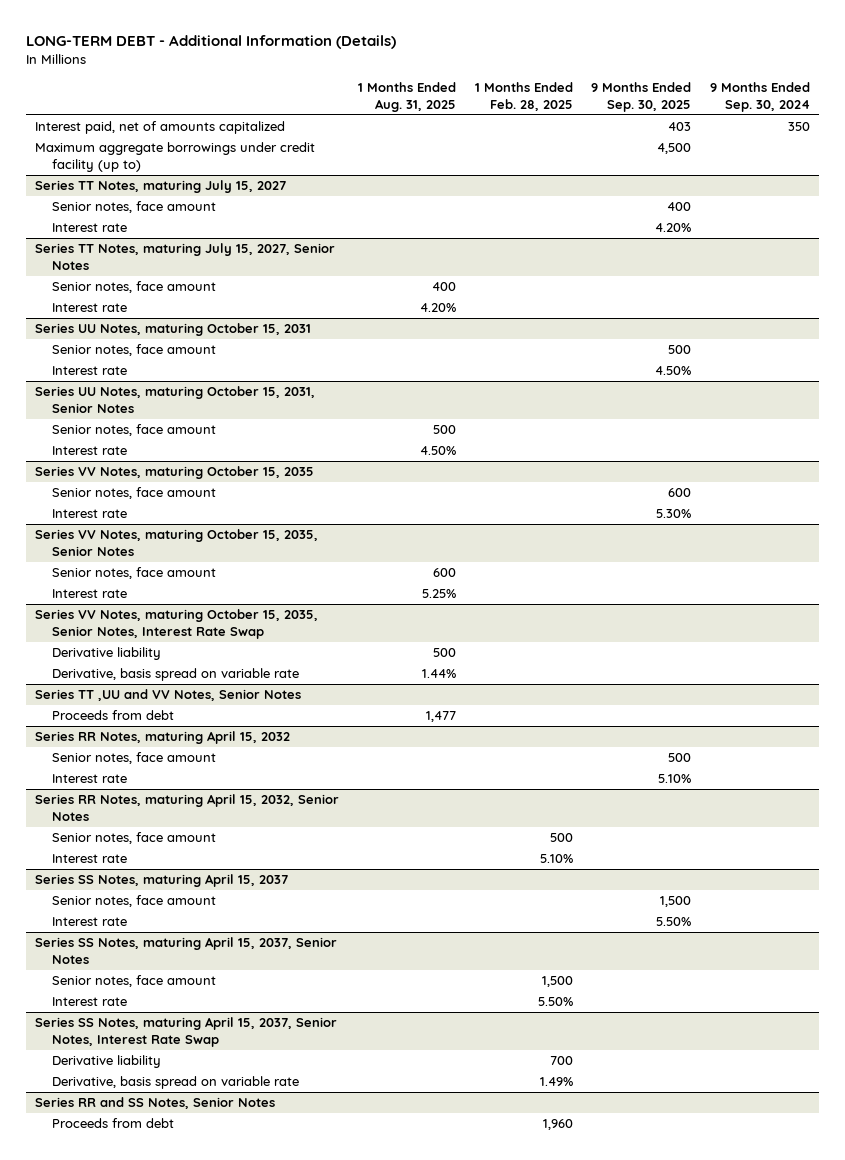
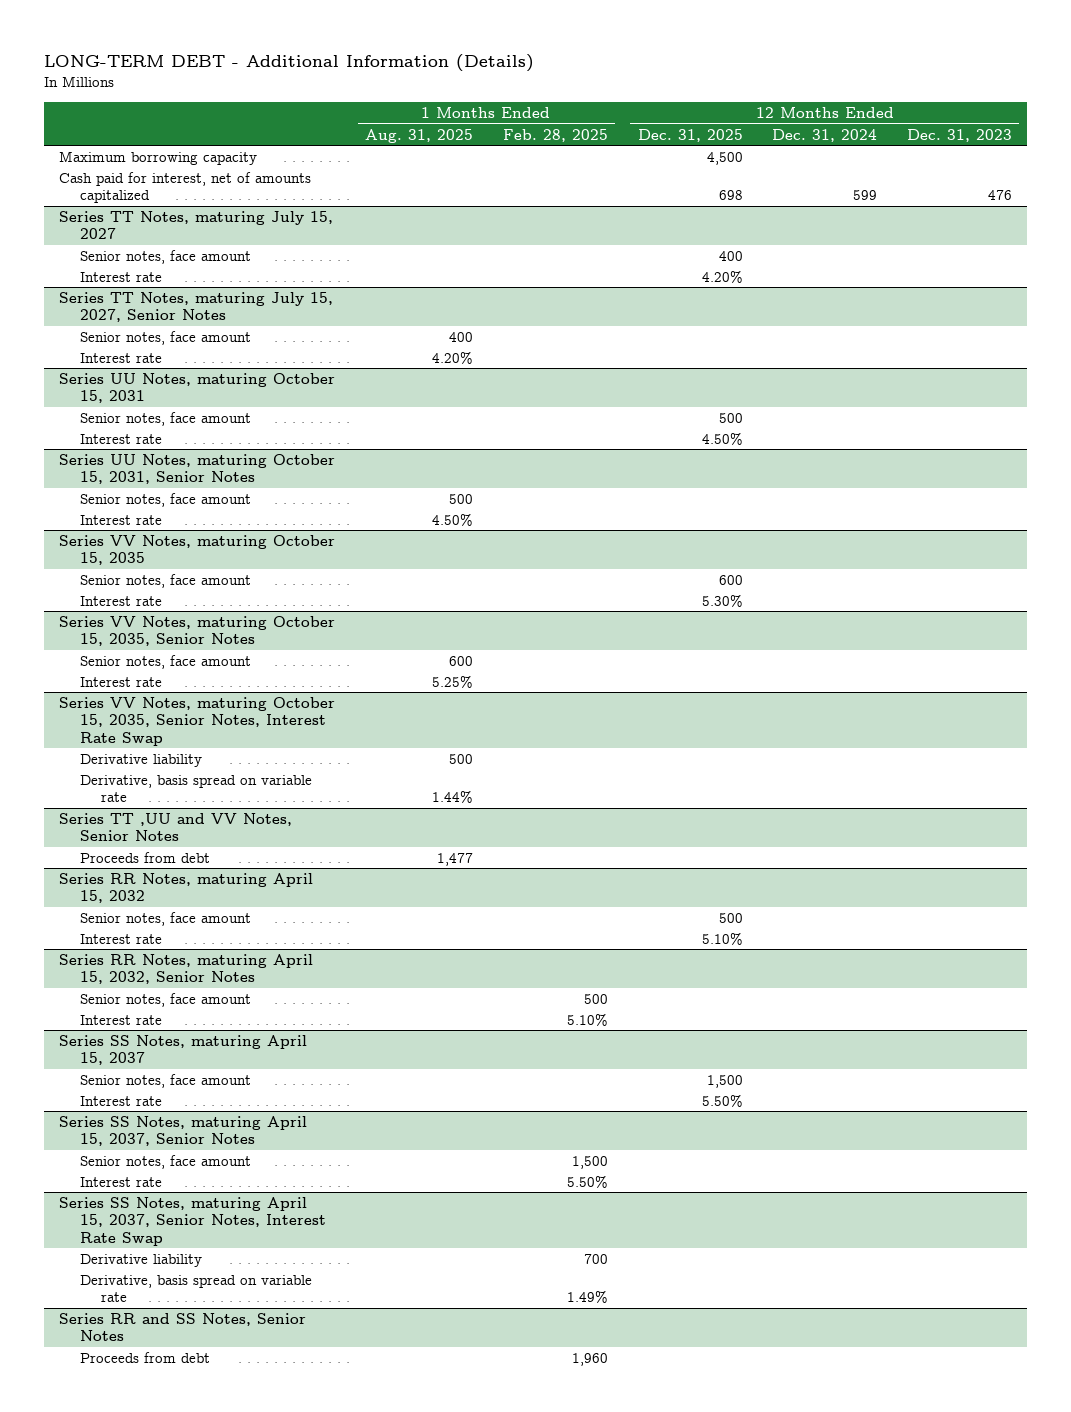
- | 1 Months Ended Aug. 31, 2025 | 1 Months Ended Feb. 28, 2025 | 9 Months Ended Sep. 30, 2025 | 9 Months Ended Sep. 30, 2024
+ | 1 Months Ended Aug. 31, 2025 | 1 Months Ended Feb. 28, 2025 | 12 Months Ended Dec. 31, 2025 | 12 Months Ended Dec. 31, 2024 | 12 Months Ended Dec. 31, 2023
- Interest paid, net of amounts capitalized | | | 403 | 350
- Maximum aggregate borrowings under credit facility (up to) | | | 4,500 |
+ Maximum borrowing capacity | | | 4,500 | |
+ Cash paid for interest, net of amounts capitalized | | | 698 | 599 | 476

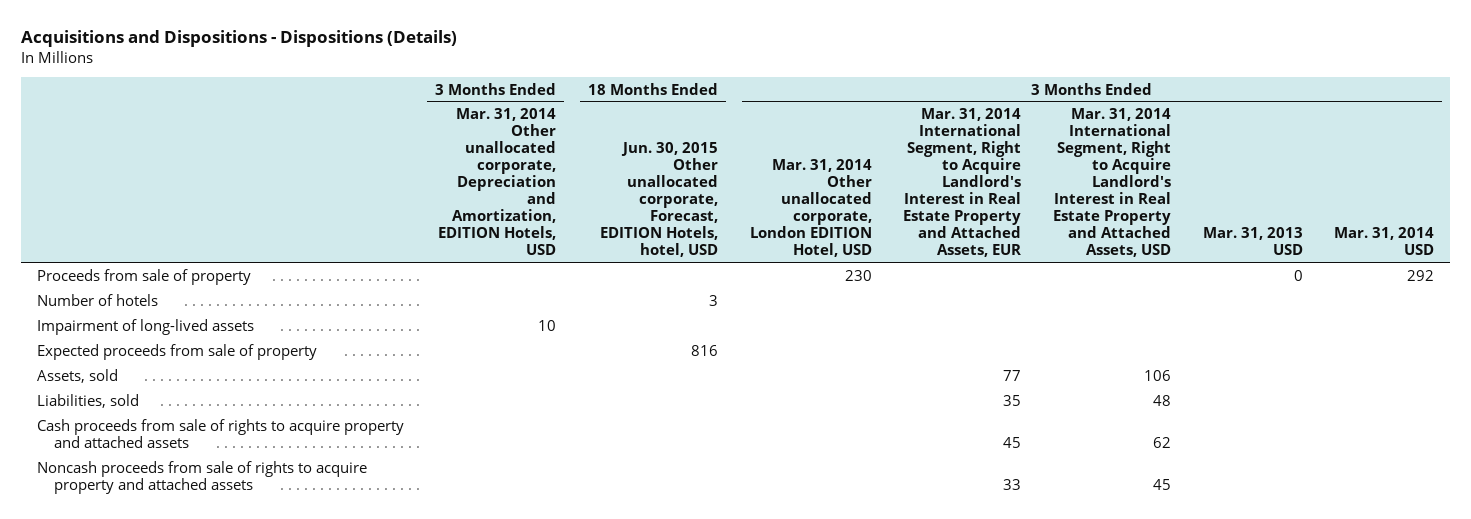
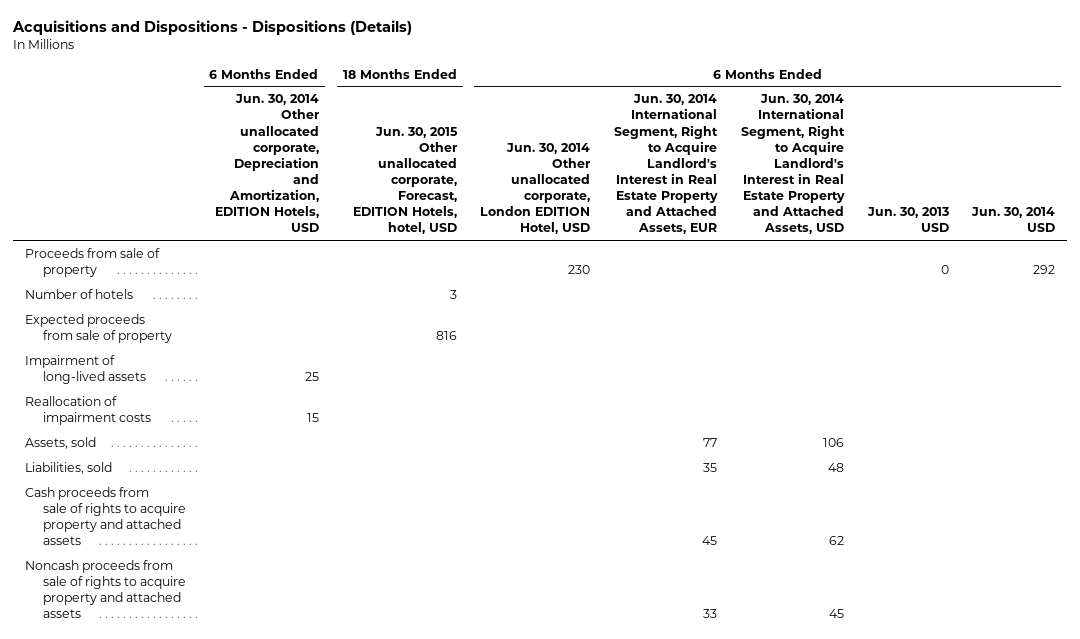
- | 3 Months Ended Mar. 31, 2014 Other unallocated corporate, Depreciation and Amortization, EDITION Hotels, USD | 18 Months Ended Jun. 30, 2015 Other unallocated corporate, Forecast, EDITION Hotels, hotel, USD | 3 Months Ended Mar. 31, 2014 Other unallocated corporate, London EDITION Hotel, USD | 3 Months Ended Mar. 31, 2014 International Segment, Right to Acquire Landlord's Interest in Real Estate Property and Attached Assets, EUR | 3 Months Ended Mar. 31, 2014 International Segment, Right to Acquire Landlord's Interest in Real Estate Property and Attached Assets, USD | 3 Months Ended Mar. 31, 2013 USD | 3 Months Ended Mar. 31, 2014 USD
+ | 6 Months Ended Jun. 30, 2014 Other unallocated corporate, Depreciation and Amortization, EDITION Hotels, USD | 18 Months Ended Jun. 30, 2015 Other unallocated corporate, Forecast, EDITION Hotels, hotel, USD | 6 Months Ended Jun. 30, 2014 Other unallocated corporate, London EDITION Hotel, USD | 6 Months Ended Jun. 30, 2014 International Segment, Right to Acquire Landlord's Interest in Real Estate Property and Attached Assets, EUR | 6 Months Ended Jun. 30, 2014 International Segment, Right to Acquire Landlord's Interest in Real Estate Property and Attached Assets, USD | 6 Months Ended Jun. 30, 2013 USD | 6 Months Ended Jun. 30, 2014 USD
moved down: Impairment of long-lived assets | 25 | | | | | |
+ Reallocation of impairment costs | 15 | | | | | |

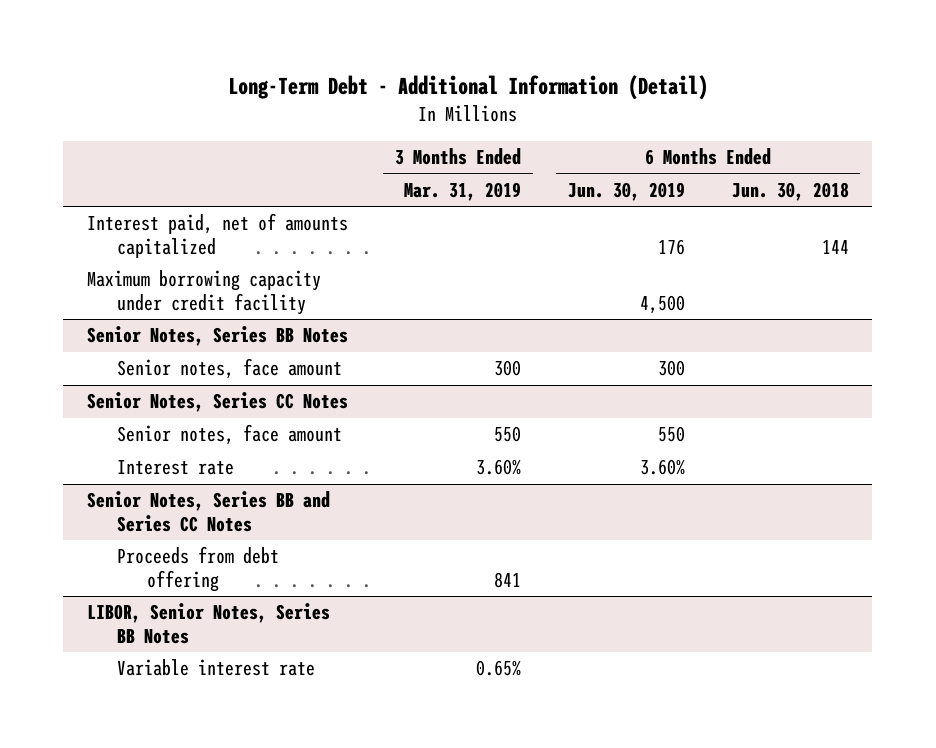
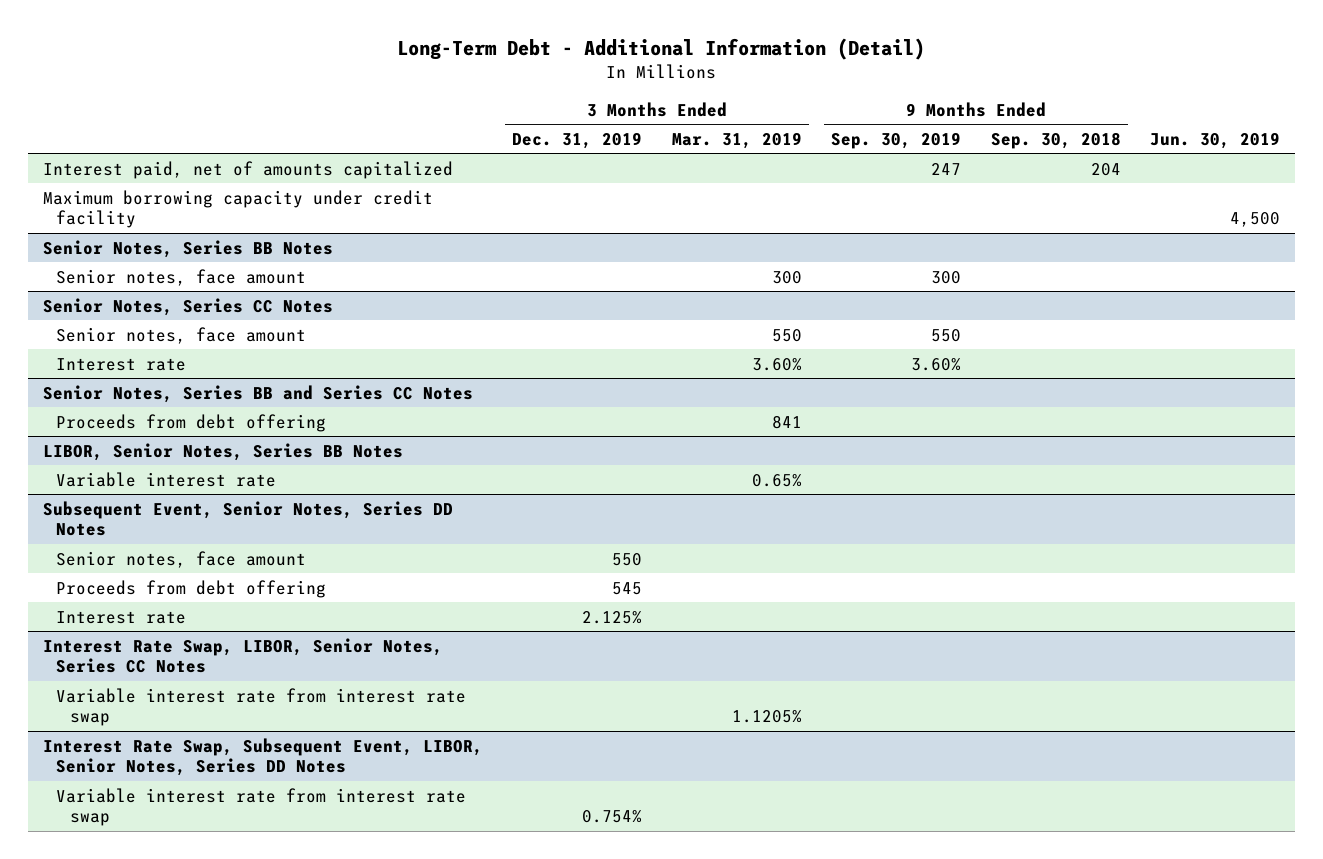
- | 3 Months Ended Mar. 31, 2019 | 6 Months Ended Jun. 30, 2019 | 6 Months Ended Jun. 30, 2018
+ | 3 Months Ended Dec. 31, 2019 | 3 Months Ended Mar. 31, 2019 | 9 Months Ended Sep. 30, 2019 | 9 Months Ended Sep. 30, 2018 | Jun. 30, 2019
+ Subsequent Event, Senior Notes, Series DD Notes
+ Senior notes, face amount | 550 | | | |
+ Proceeds from debt offering | 545 | | | |
+ Interest rate | 2.125% | | | |
+ Interest Rate Swap, LIBOR, Senior Notes, Series CC Notes
+ Variable interest rate from interest rate swap | | 1.1205% | | |
+ Interest Rate Swap, Subsequent Event, LIBOR, Senior Notes, Series DD Notes
+ Variable interest rate from interest rate swap | 0.754% | | | |

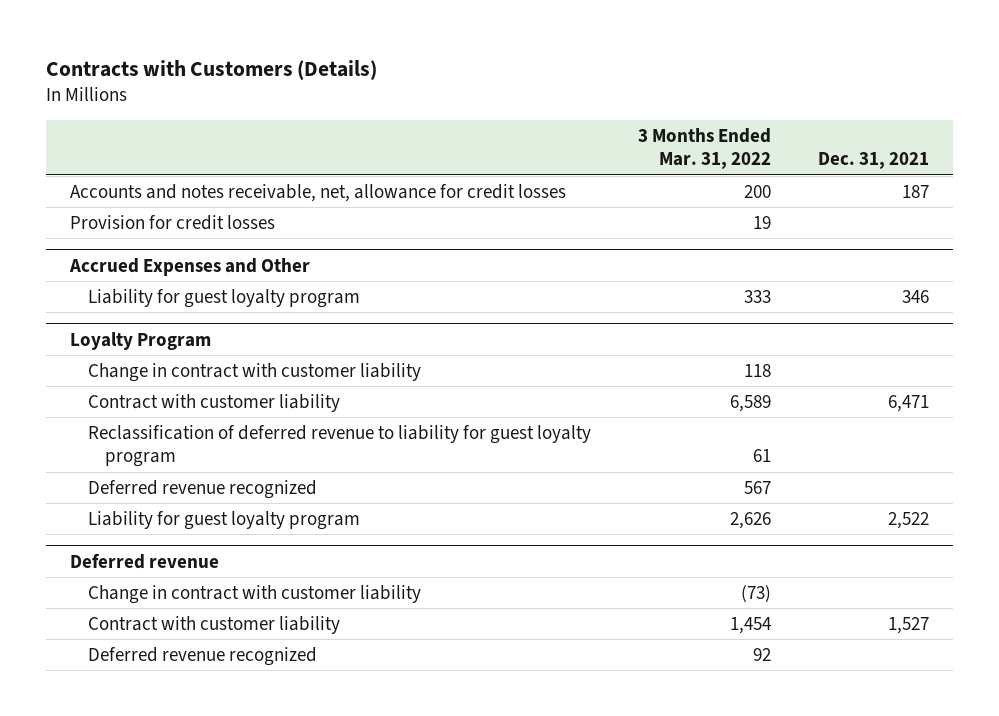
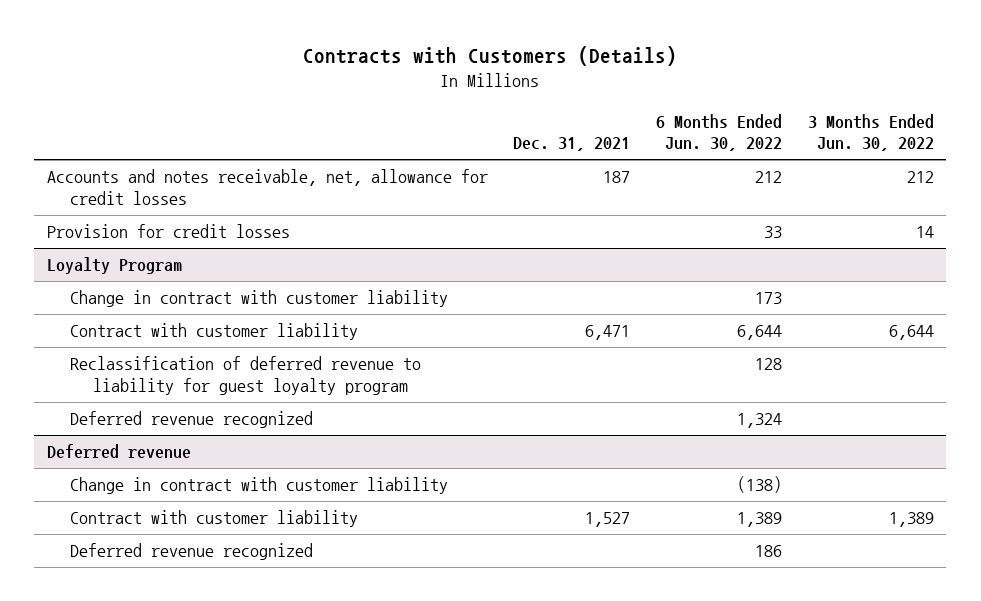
- | 3 Months Ended Mar. 31, 2022 | Dec. 31, 2021
+ | Dec. 31, 2021 | 6 Months Ended Jun. 30, 2022 | 3 Months Ended Jun. 30, 2022
- Accrued Expenses and Other
- Liability for guest loyalty program | 333 | 346
@ Loyalty Program
- Liability for guest loyalty program | 2,626 | 2,522

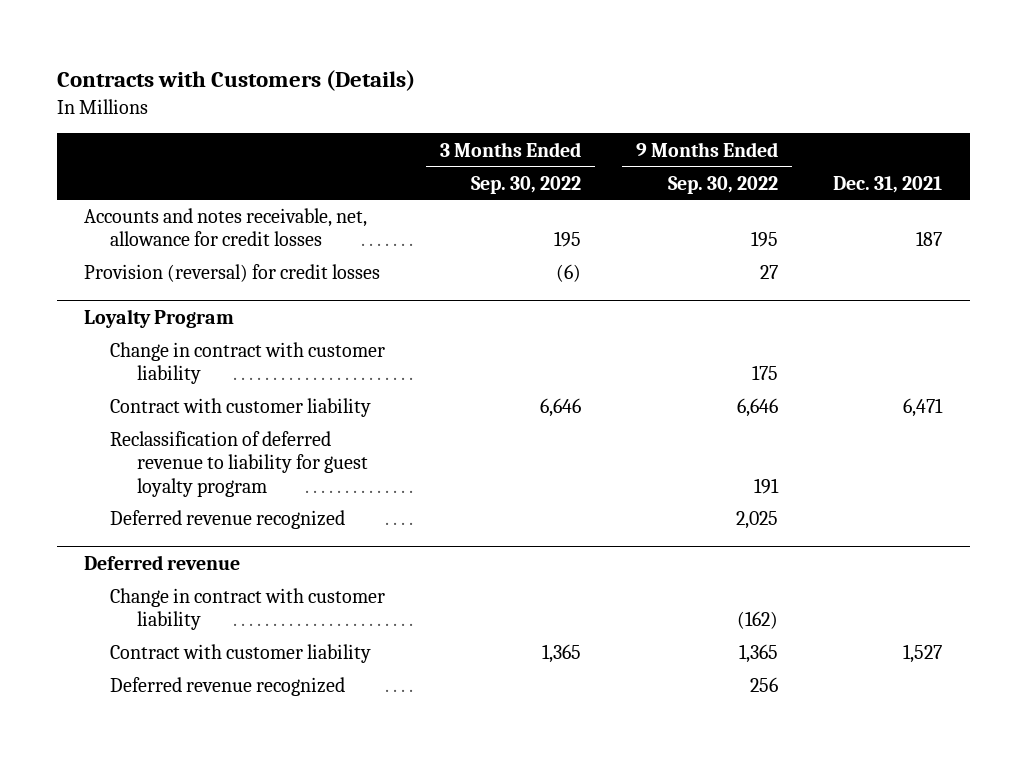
- | Dec. 31, 2021 | 6 Months Ended Jun. 30, 2022 | 3 Months Ended Jun. 30, 2022
+ | 3 Months Ended Sep. 30, 2022 | 9 Months Ended Sep. 30, 2022 | Dec. 31, 2021
- Provision for credit losses | | 33 | 14
+ Provision (reversal) for credit losses | (6) | 27 |

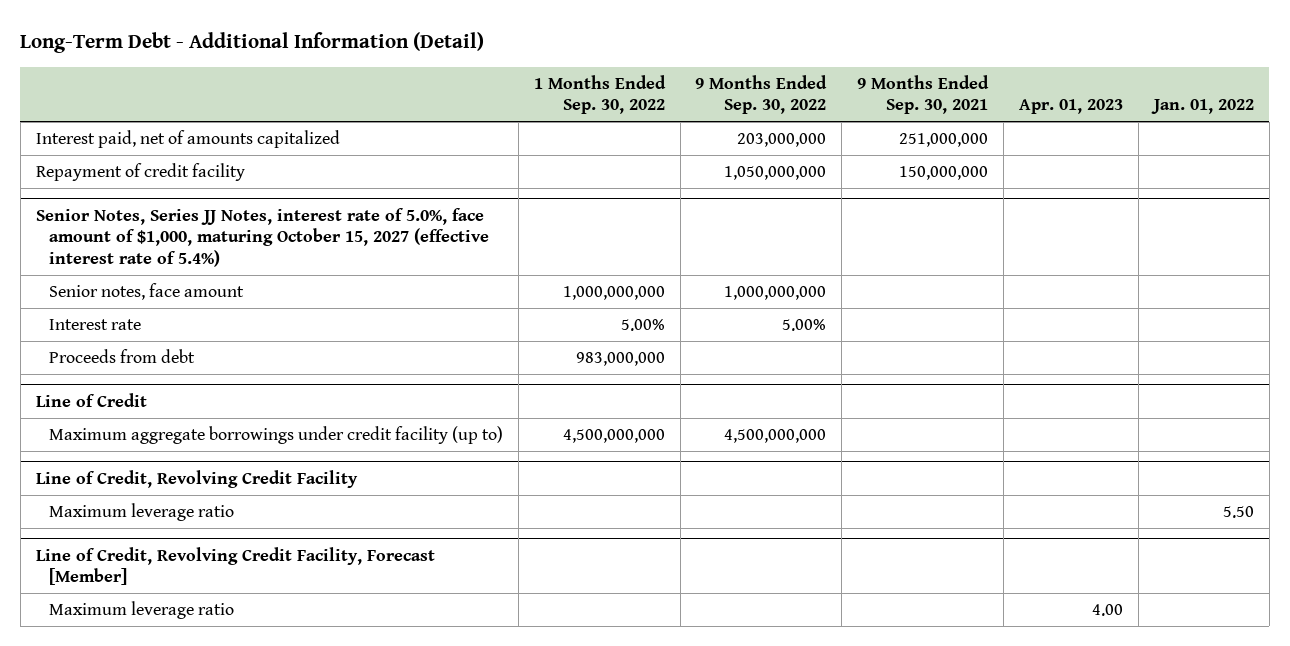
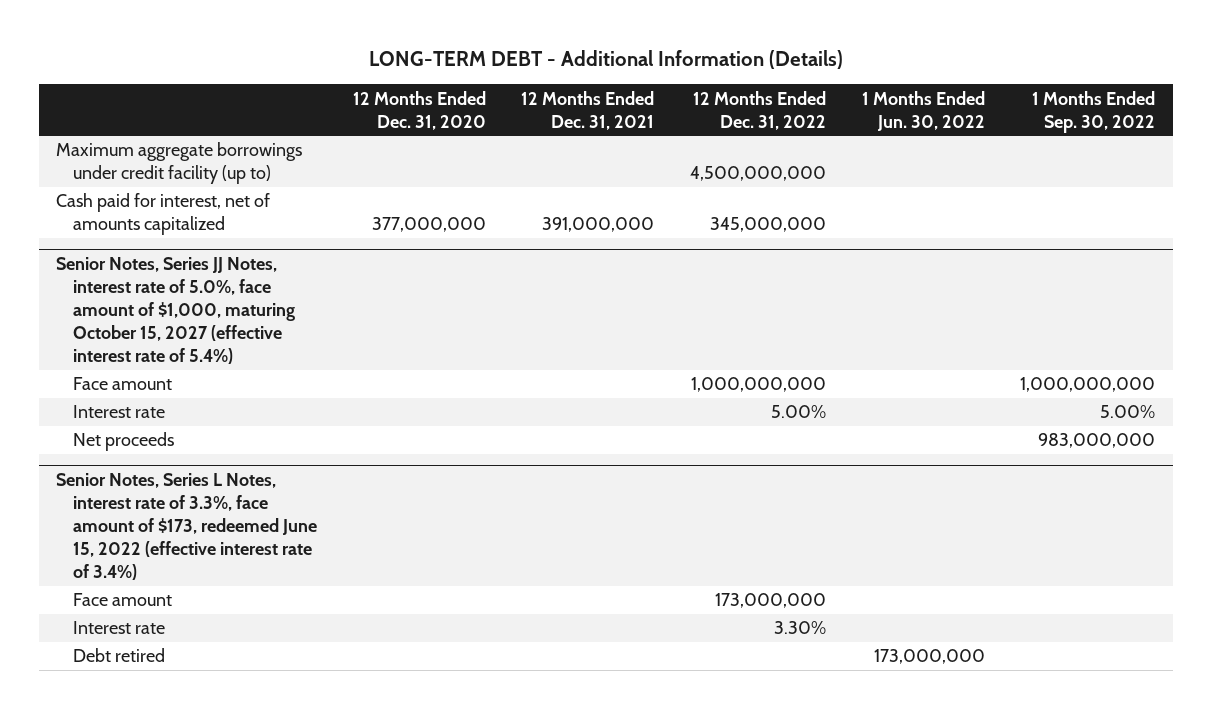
- Long-Term Debt - Additional Information (Detail)
+ LONG-TERM DEBT - Additional Information (Details)
- | 1 Months Ended Sep. 30, 2022 | 9 Months Ended Sep. 30, 2022 | 9 Months Ended Sep. 30, 2021 | Apr. 01, 2023 | Jan. 01, 2022
+ | 12 Months Ended Dec. 31, 2020 | 12 Months Ended Dec. 31, 2021 | 12 Months Ended Dec. 31, 2022 | 1 Months Ended Jun. 30, 2022 | 1 Months Ended Sep. 30, 2022
- Interest paid, net of amounts capitalized | | 203,000,000 | 251,000,000 | |
- Repayment of credit facility | | 1,050,000,000 | 150,000,000 | |
+ Maximum aggregate borrowings under credit facility (up to) | | | 4,500,000,000 | |
+ Cash paid for interest, net of amounts capitalized | 377,000,000 | 391,000,000 | 345,000,000 | |
@ Senior Notes, Series JJ Notes, interest rate of 5.0%, face amount of $1,000, maturing October 15, 2027 (effective interest rate of 5.4%)
- Senior notes, face amount | 1,000,000,000 | 1,000,000,000 | | |
+ Face amount | | | 1,000,000,000 | | 1,000,000,000
- Proceeds from debt | 983,000,000 | | | |
- Line of Credit
- Maximum aggregate borrowings under credit facility (up to) | 4,500,000,000 | 4,500,000,000 | | |
- Line of Credit, Revolving Credit Facility
- Maximum leverage ratio | | | | | 5.50
- Line of Credit, Revolving Credit Facility, Forecast [Member]
- Maximum leverage ratio | | | | 4.00 |
@ Senior Notes, Series JJ Notes, interest rate of 5.0%, face amount of $1,000, maturing October 15, 2027 (effective interest rate of 5.4%)
+ Net proceeds | | | | | 983,000,000
+ Senior Notes, Series L Notes, interest rate of 3.3%, face amount of $173, redeemed June 15, 2022 (effective interest rate of 3.4%)
+ Face amount | | | 173,000,000 | |
+ Interest rate | | | 3.30% | |
+ Debt retired | | | | 173,000,000 |

